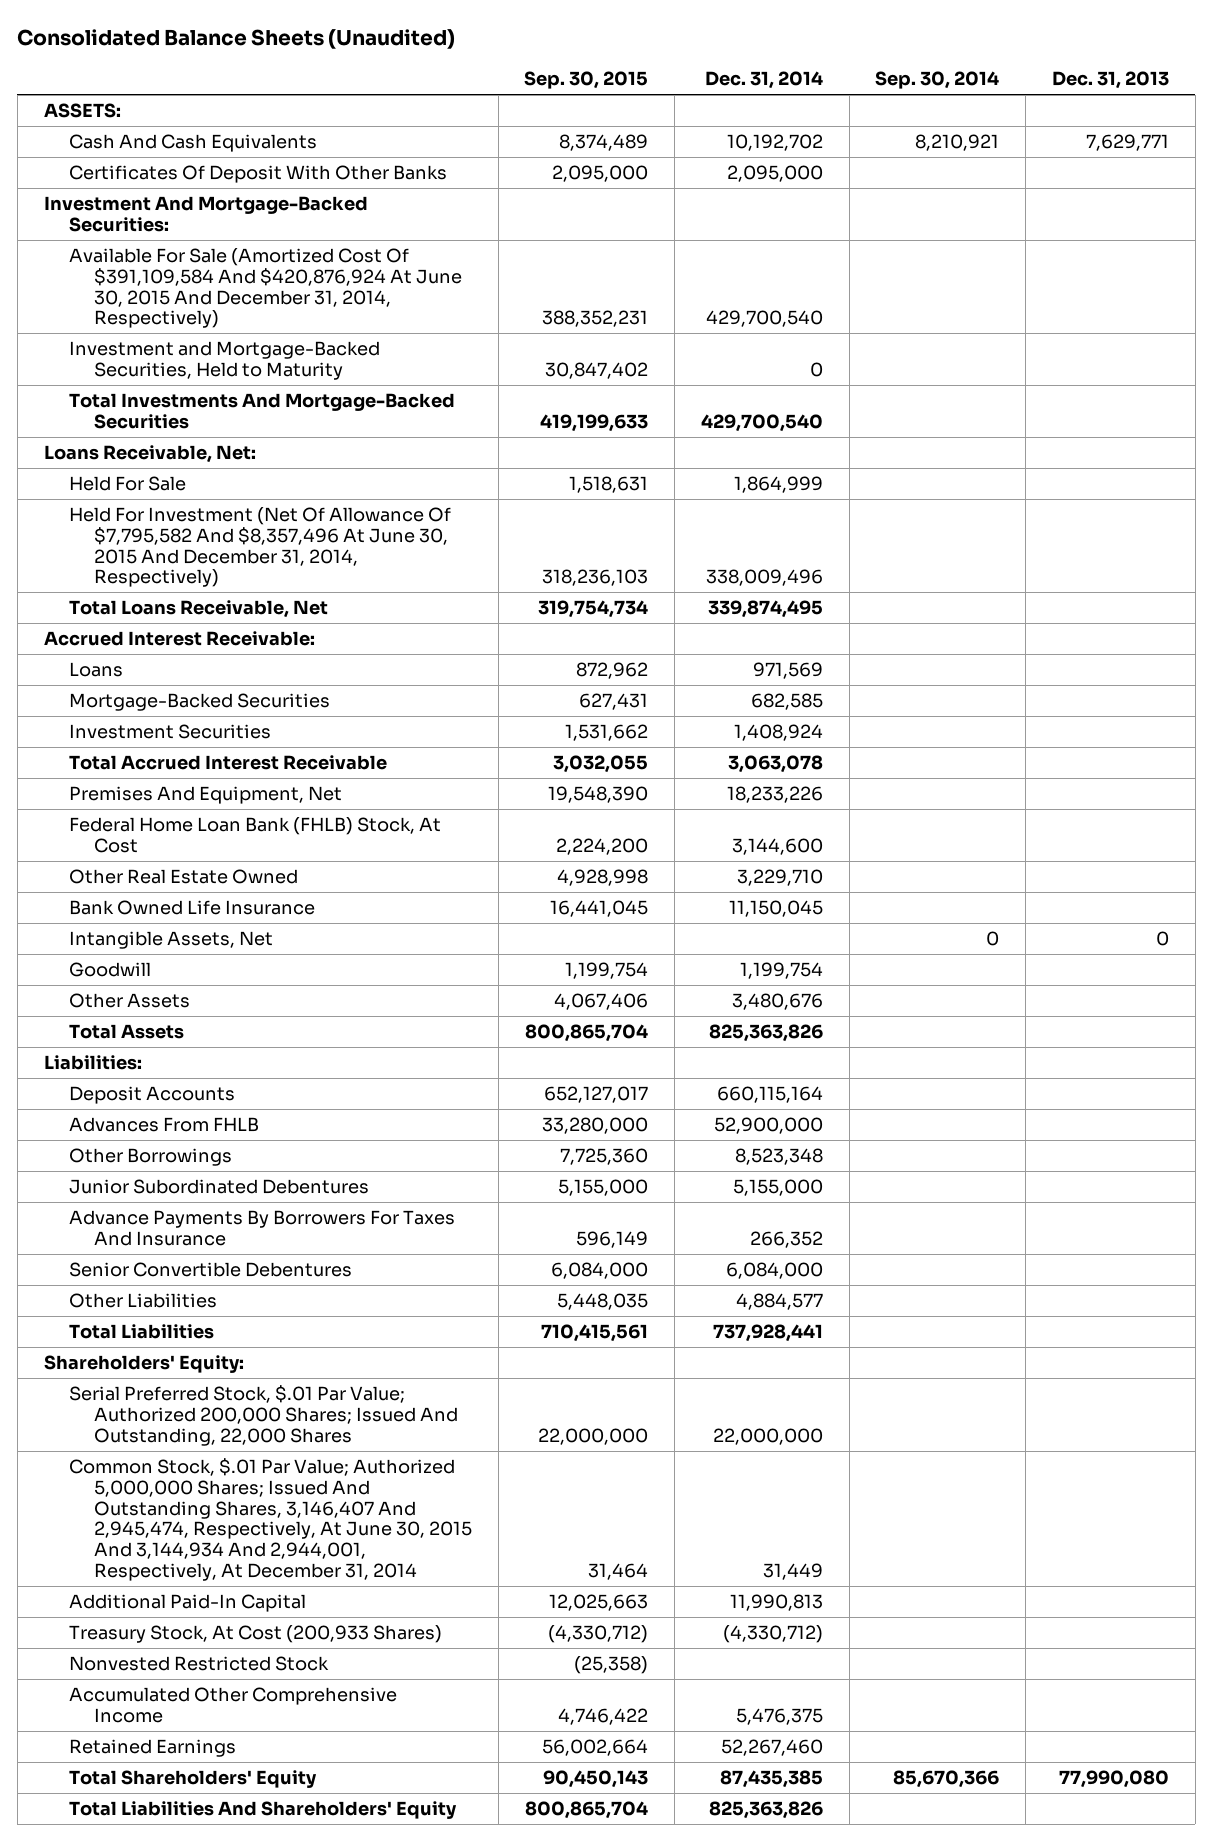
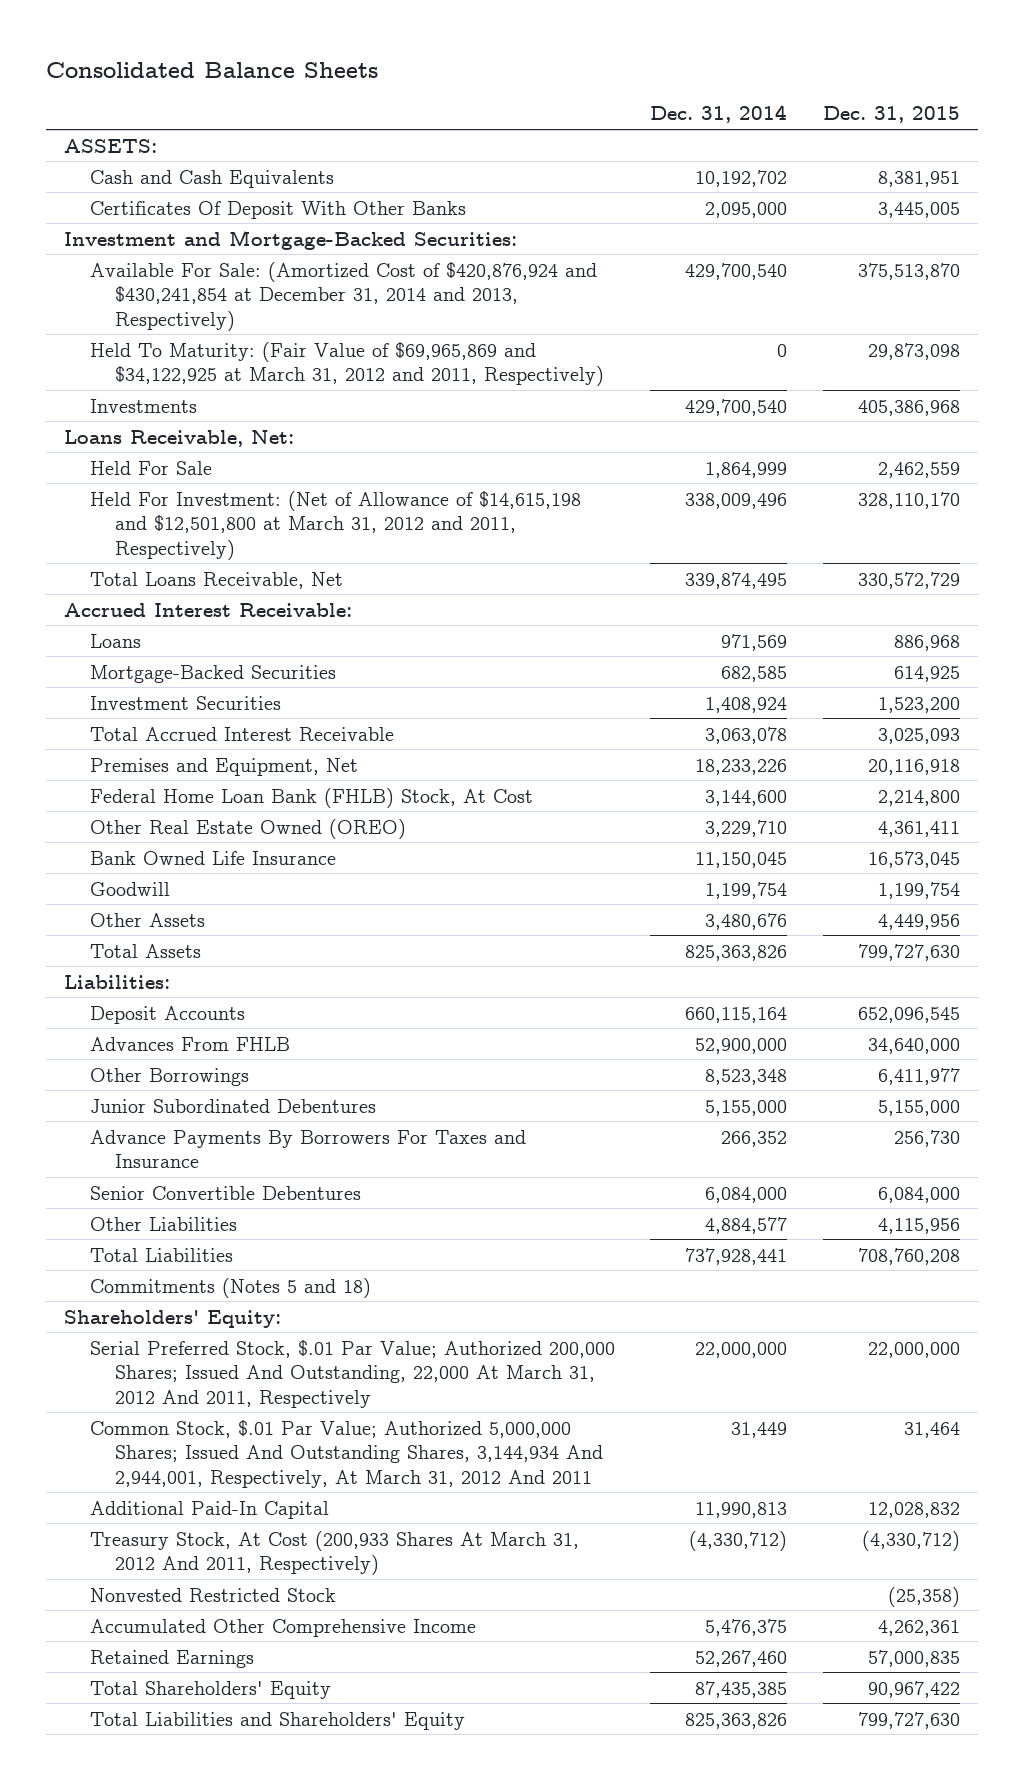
- Consolidated Balance Sheets (Unaudited)
+ Consolidated Balance Sheets
- | Sep. 30, 2015 | Dec. 31, 2014 | Sep. 30, 2014 | Dec. 31, 2013
+ | Dec. 31, 2014 | Dec. 31, 2015
- Cash And Cash Equivalents | 8,374,489 | 10,192,702 | 8,210,921 | 7,629,771
+ Cash and Cash Equivalents | 10,192,702 | 8,381,951
- Investment And Mortgage-Backed Securities:
- Available For Sale (Amortized Cost Of $391,109,584 And $420,876,924 At June 30, 2015 And December 31, 2014, Respectively) | 388,352,231 | 429,700,540 | |
- Investment and Mortgage-Backed Securities, Held to Maturity | 30,847,402 | 0 | |
- Total Investments And Mortgage-Backed Securities | 419,199,633 | 429,700,540 | |
+ Investment and Mortgage-Backed Securities:
+ Available For Sale: (Amortized Cost of $420,876,924 and $430,241,854 at December 31, 2014 and 2013, Respectively) | 429,700,540 | 375,513,870
+ Held To Maturity: (Fair Value of $69,965,869 and $34,122,925 at March 31, 2012 and 2011, Respectively) | 0 | 29,873,098
+ Investments | 429,700,540 | 405,386,968
- Held For Investment (Net Of Allowance Of $7,795,582 And $8,357,496 At June 30, 2015 And December 31, 2014, Respectively) | 318,236,103 | 338,009,496 | |
+ Held For Investment: (Net of Allowance of $14,615,198 and $12,501,800 at March 31, 2012 and 2011, Respectively) | 338,009,496 | 328,110,170
- Premises And Equipment, Net | 19,548,390 | 18,233,226 | |
+ Premises and Equipment, Net | 18,233,226 | 20,116,918
- Other Real Estate Owned | 4,928,998 | 3,229,710 | |
+ Other Real Estate Owned (OREO) | 3,229,710 | 4,361,411
- Intangible Assets, Net | | | 0 | 0
- Advance Payments By Borrowers For Taxes And Insurance | 596,149 | 266,352 | |
+ Advance Payments By Borrowers For Taxes and Insurance | 266,352 | 256,730
+ Commitments (Notes 5 and 18)
- Serial Preferred Stock, $.01 Par Value; Authorized 200,000 Shares; Issued And Outstanding, 22,000 Shares | 22,000,000 | 22,000,000 | |
- Common Stock, $.01 Par Value; Authorized 5,000,000 Shares; Issued And Outstanding Shares, 3,146,407 And 2,945,474, Respectively, At June 30, 2015 And 3,144,934 And 2,944,001, Respectively, At December 31, 2014 | 31,464 | 31,449 | |
+ Serial Preferred Stock, $.01 Par Value; Authorized 200,000 Shares; Issued And Outstanding, 22,000 At March 31, 2012 And 2011, Respectively | 22,000,000 | 22,000,000
+ Common Stock, $.01 Par Value; Authorized 5,000,000 Shares; Issued And Outstanding Shares, 3,144,934 And 2,944,001, Respectively, At March 31, 2012 And 2011 | 31,449 | 31,464
- Treasury Stock, At Cost (200,933 Shares) | (4,330,712) | (4,330,712) | |
+ Treasury Stock, At Cost (200,933 Shares At March 31, 2012 And 2011, Respectively) | (4,330,712) | (4,330,712)
- Total Liabilities And Shareholders' Equity | 800,865,704 | 825,363,826 | |
+ Total Liabilities and Shareholders' Equity | 825,363,826 | 799,727,630

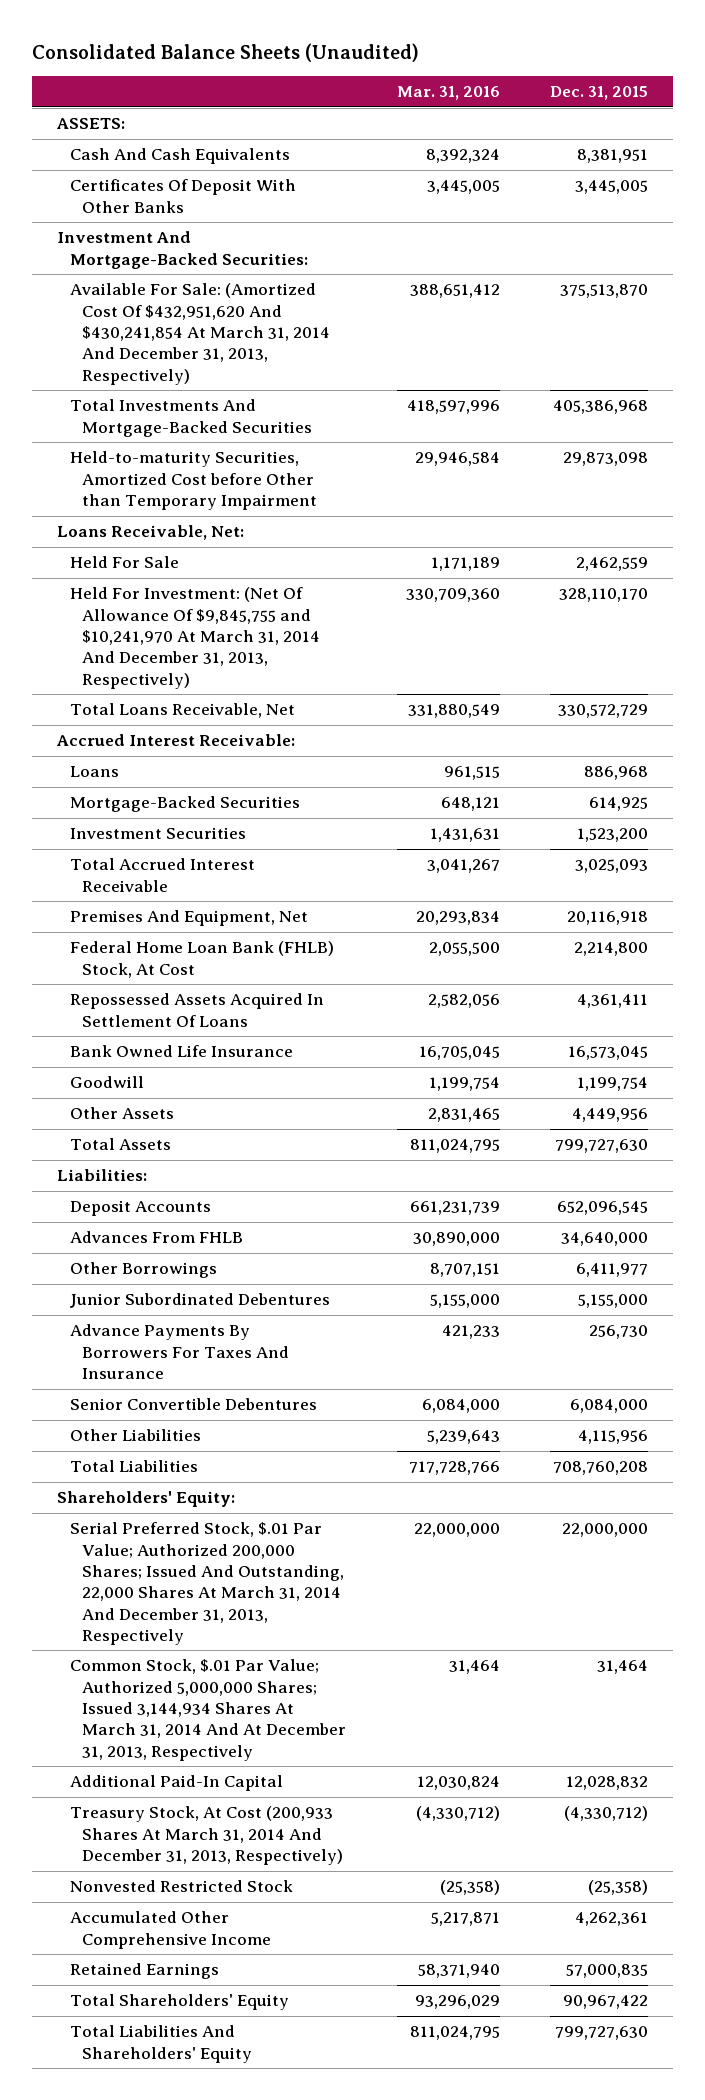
- Consolidated Balance Sheets
+ Consolidated Balance Sheets (Unaudited)
- | Dec. 31, 2014 | Dec. 31, 2015
+ | Mar. 31, 2016 | Dec. 31, 2015
- Cash and Cash Equivalents | 10,192,702 | 8,381,951
+ Cash And Cash Equivalents | 8,392,324 | 8,381,951
- Investment and Mortgage-Backed Securities:
- Available For Sale: (Amortized Cost of $420,876,924 and $430,241,854 at December 31, 2014 and 2013, Respectively) | 429,700,540 | 375,513,870
- Held To Maturity: (Fair Value of $69,965,869 and $34,122,925 at March 31, 2012 and 2011, Respectively) | 0 | 29,873,098
- Investments | 429,700,540 | 405,386,968
+ Investment And Mortgage-Backed Securities:
+ Available For Sale: (Amortized Cost Of $432,951,620 And $430,241,854 At March 31, 2014 And December 31, 2013, Respectively) | 388,651,412 | 375,513,870
+ Total Investments And Mortgage-Backed Securities | 418,597,996 | 405,386,968
+ Held-to-maturity Securities, Amortized Cost before Other than Temporary Impairment | 29,946,584 | 29,873,098
- Held For Investment: (Net of Allowance of $14,615,198 and $12,501,800 at March 31, 2012 and 2011, Respectively) | 338,009,496 | 328,110,170
+ Held For Investment: (Net Of Allowance Of $9,845,755 and $10,241,970 At March 31, 2014 And December 31, 2013, Respectively) | 330,709,360 | 328,110,170
- Premises and Equipment, Net | 18,233,226 | 20,116,918
+ Premises And Equipment, Net | 20,293,834 | 20,116,918
- Other Real Estate Owned (OREO) | 3,229,710 | 4,361,411
+ Repossessed Assets Acquired In Settlement Of Loans | 2,582,056 | 4,361,411
- Advance Payments By Borrowers For Taxes and Insurance | 266,352 | 256,730
+ Advance Payments By Borrowers For Taxes And Insurance | 421,233 | 256,730
- Commitments (Notes 5 and 18)
- Serial Preferred Stock, $.01 Par Value; Authorized 200,000 Shares; Issued And Outstanding, 22,000 At March 31, 2012 And 2011, Respectively | 22,000,000 | 22,000,000
- Common Stock, $.01 Par Value; Authorized 5,000,000 Shares; Issued And Outstanding Shares, 3,144,934 And 2,944,001, Respectively, At March 31, 2012 And 2011 | 31,449 | 31,464
+ Serial Preferred Stock, $.01 Par Value; Authorized 200,000 Shares; Issued And Outstanding, 22,000 Shares At March 31, 2014 And December 31, 2013, Respectively | 22,000,000 | 22,000,000
+ Common Stock, $.01 Par Value; Authorized 5,000,000 Shares; Issued 3,144,934 Shares At March 31, 2014 And At December 31, 2013, Respectively | 31,464 | 31,464
- Treasury Stock, At Cost (200,933 Shares At March 31, 2012 And 2011, Respectively) | (4,330,712) | (4,330,712)
+ Treasury Stock, At Cost (200,933 Shares At March 31, 2014 And December 31, 2013, Respectively) | (4,330,712) | (4,330,712)
- Total Liabilities and Shareholders' Equity | 825,363,826 | 799,727,630
+ Total Liabilities And Shareholders' Equity | 811,024,795 | 799,727,630

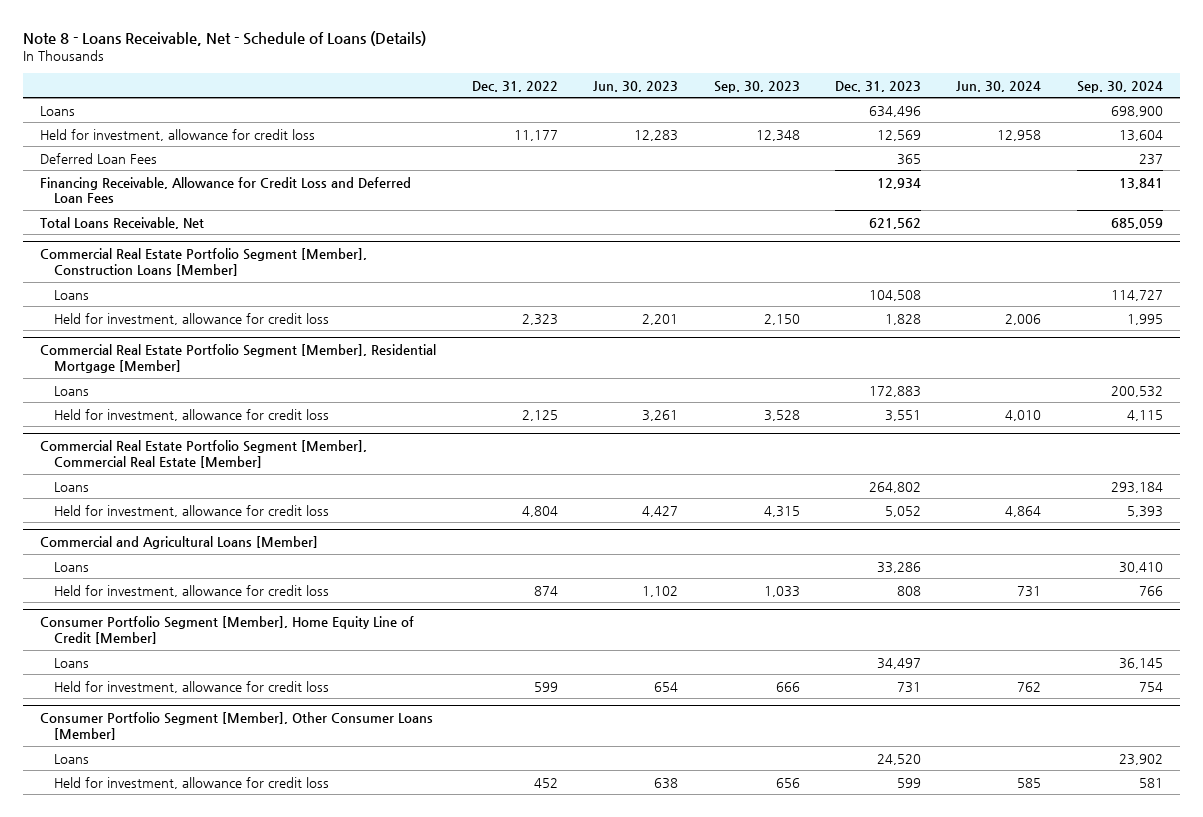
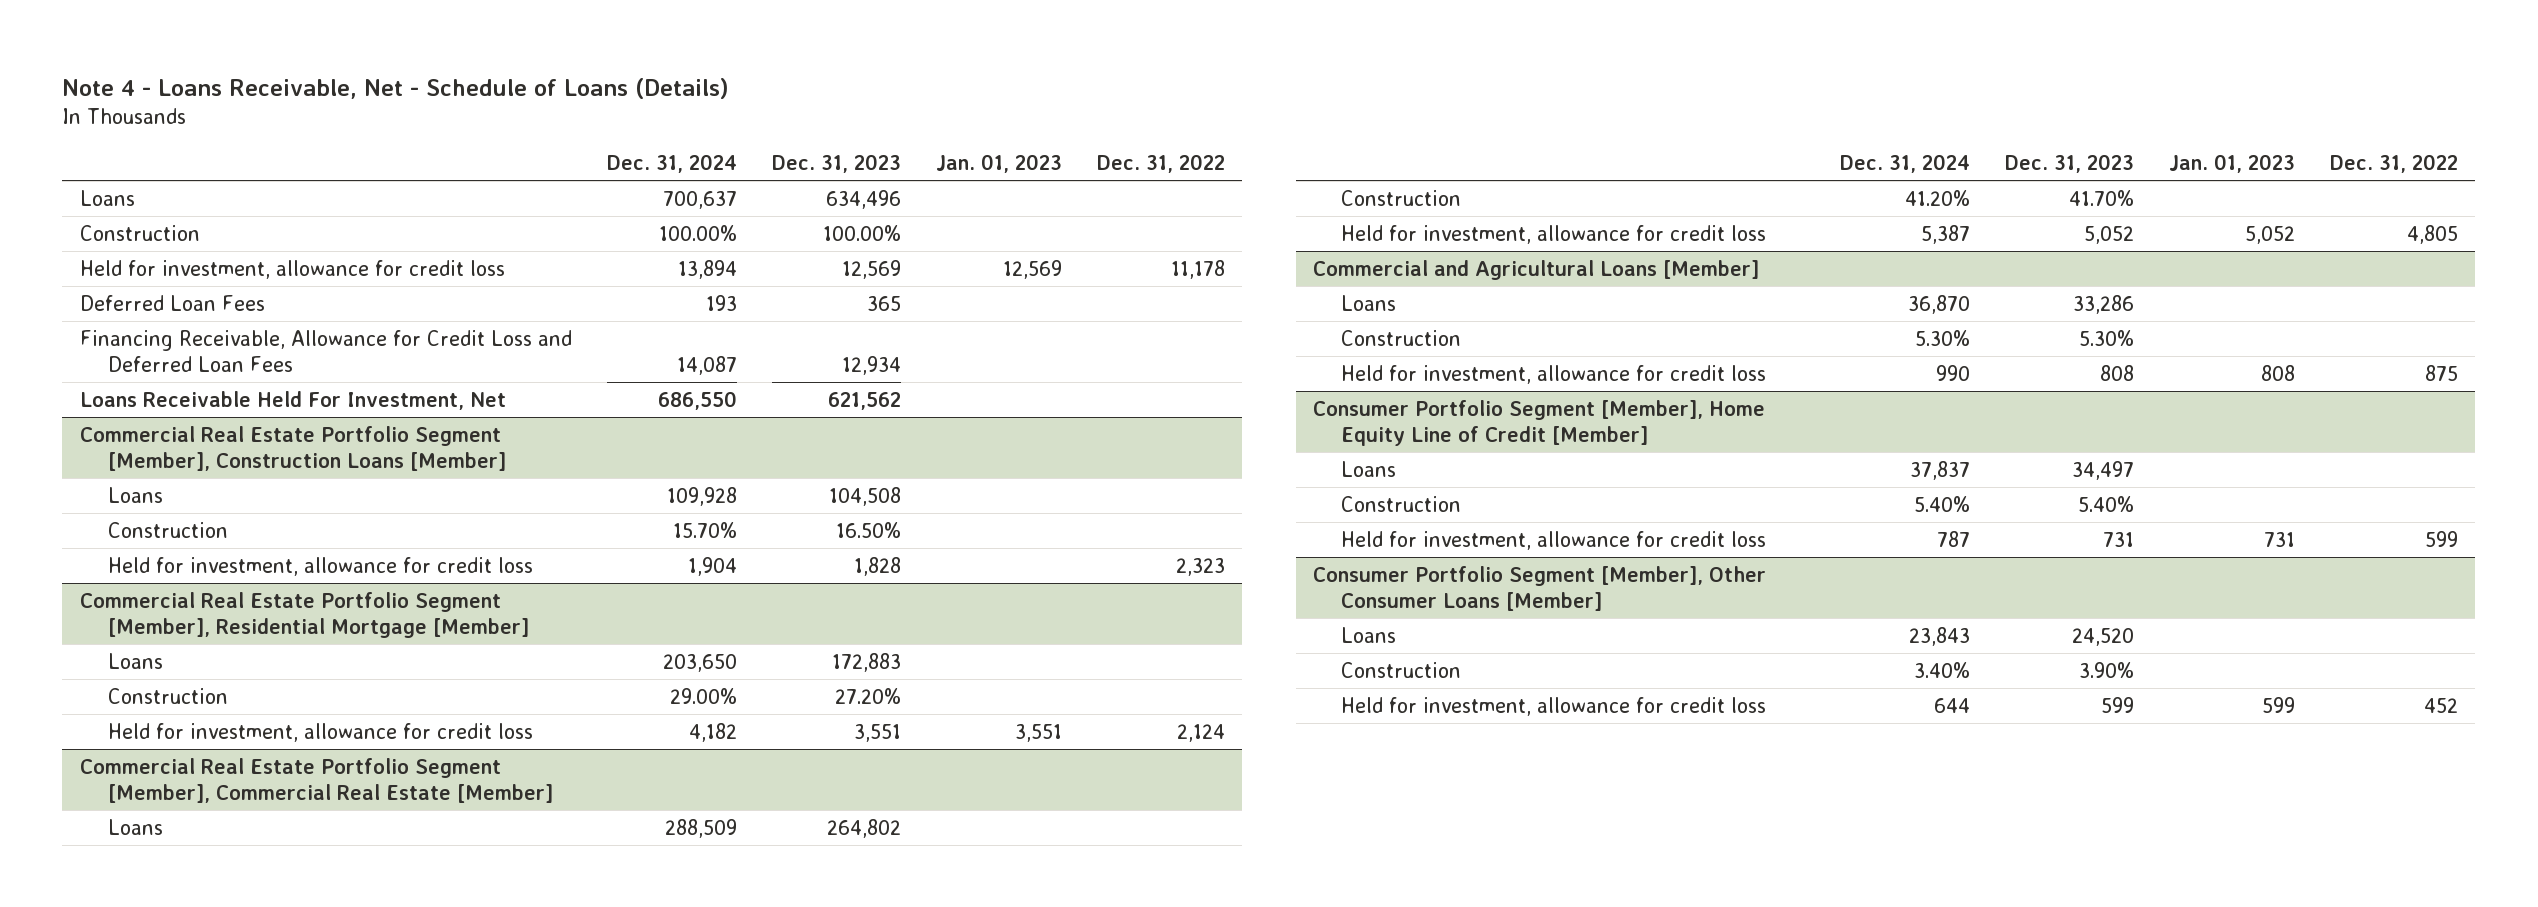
- Note 8 - Loans Receivable, Net - Schedule of Loans (Details)
+ Note 4 - Loans Receivable, Net - Schedule of Loans (Details)
- | Dec. 31, 2022 | Jun. 30, 2023 | Sep. 30, 2023 | Dec. 31, 2023 | Jun. 30, 2024 | Sep. 30, 2024
+ | Dec. 31, 2024 | Dec. 31, 2023 | Jan. 01, 2023 | Dec. 31, 2022
- Held for investment, allowance for credit loss | 11,177 | 12,283 | 12,348 | 12,569 | 12,958 | 13,604
+ Construction | 100.00% | 100.00% | |
+ Held for investment, allowance for credit loss | 13,894 | 12,569 | 12,569 | 11,178
- Total Loans Receivable, Net | | | | 621,562 | | 685,059
+ Loans Receivable Held For Investment, Net | 686,550 | 621,562 | |
@ Commercial Real Estate Portfolio Segment [Member], Construction Loans [Member]
+ Construction | 15.70% | 16.50% | |
@ Commercial Real Estate Portfolio Segment [Member], Residential Mortgage [Member]
- Held for investment, allowance for credit loss | 2,125 | 3,261 | 3,528 | 3,551 | 4,010 | 4,115
+ Construction | 29.00% | 27.20% | |
+ Held for investment, allowance for credit loss | 4,182 | 3,551 | 3,551 | 2,124
@ Commercial Real Estate Portfolio Segment [Member], Commercial Real Estate [Member]
- Held for investment, allowance for credit loss | 4,804 | 4,427 | 4,315 | 5,052 | 4,864 | 5,393
+ Construction | 41.20% | 41.70% | |
+ Held for investment, allowance for credit loss | 5,387 | 5,052 | 5,052 | 4,805
@ Commercial and Agricultural Loans [Member]
- Held for investment, allowance for credit loss | 874 | 1,102 | 1,033 | 808 | 731 | 766
+ Construction | 5.30% | 5.30% | |
+ Held for investment, allowance for credit loss | 990 | 808 | 808 | 875
@ Consumer Portfolio Segment [Member], Home Equity Line of Credit [Member]
+ Construction | 5.40% | 5.40% | |
@ Consumer Portfolio Segment [Member], Other Consumer Loans [Member]
+ Construction | 3.40% | 3.90% | |

